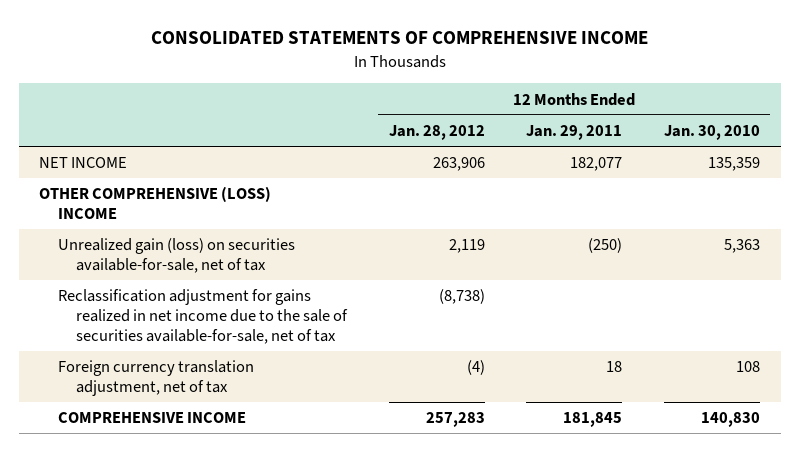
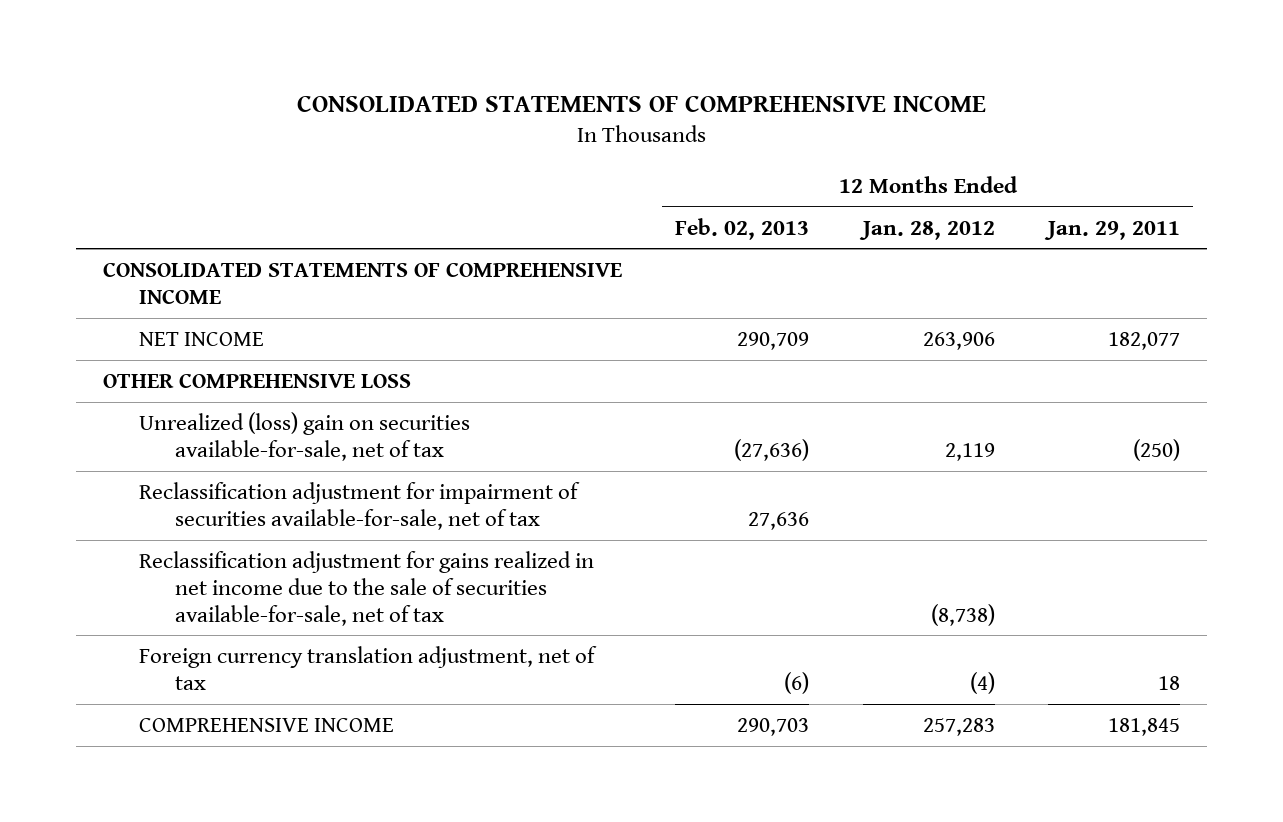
- | 12 Months Ended Jan. 28, 2012 | 12 Months Ended Jan. 29, 2011 | 12 Months Ended Jan. 30, 2010
+ | 12 Months Ended Feb. 02, 2013 | 12 Months Ended Jan. 28, 2012 | 12 Months Ended Jan. 29, 2011
+ CONSOLIDATED STATEMENTS OF COMPREHENSIVE INCOME
- OTHER COMPREHENSIVE (LOSS) INCOME
- Unrealized gain (loss) on securities available-for-sale, net of tax | 2,119 | (250) | 5,363
+ OTHER COMPREHENSIVE LOSS
+ Unrealized (loss) gain on securities available-for-sale, net of tax | (27,636) | 2,119 | (250)
+ Reclassification adjustment for impairment of securities available-for-sale, net of tax | 27,636 | |

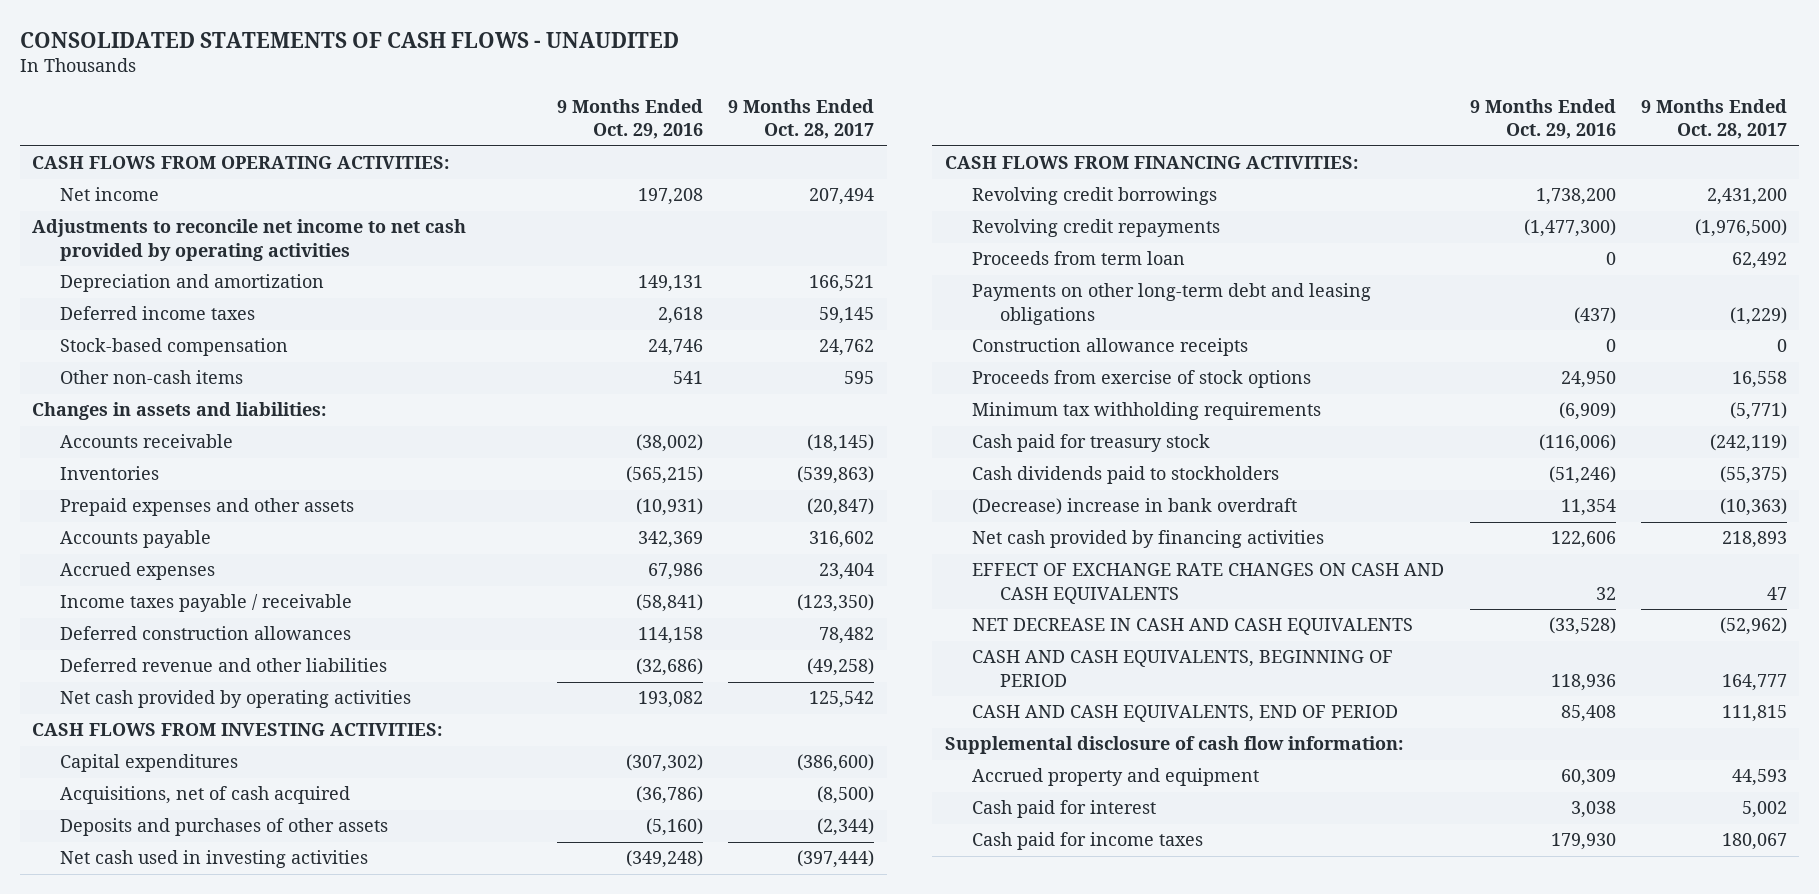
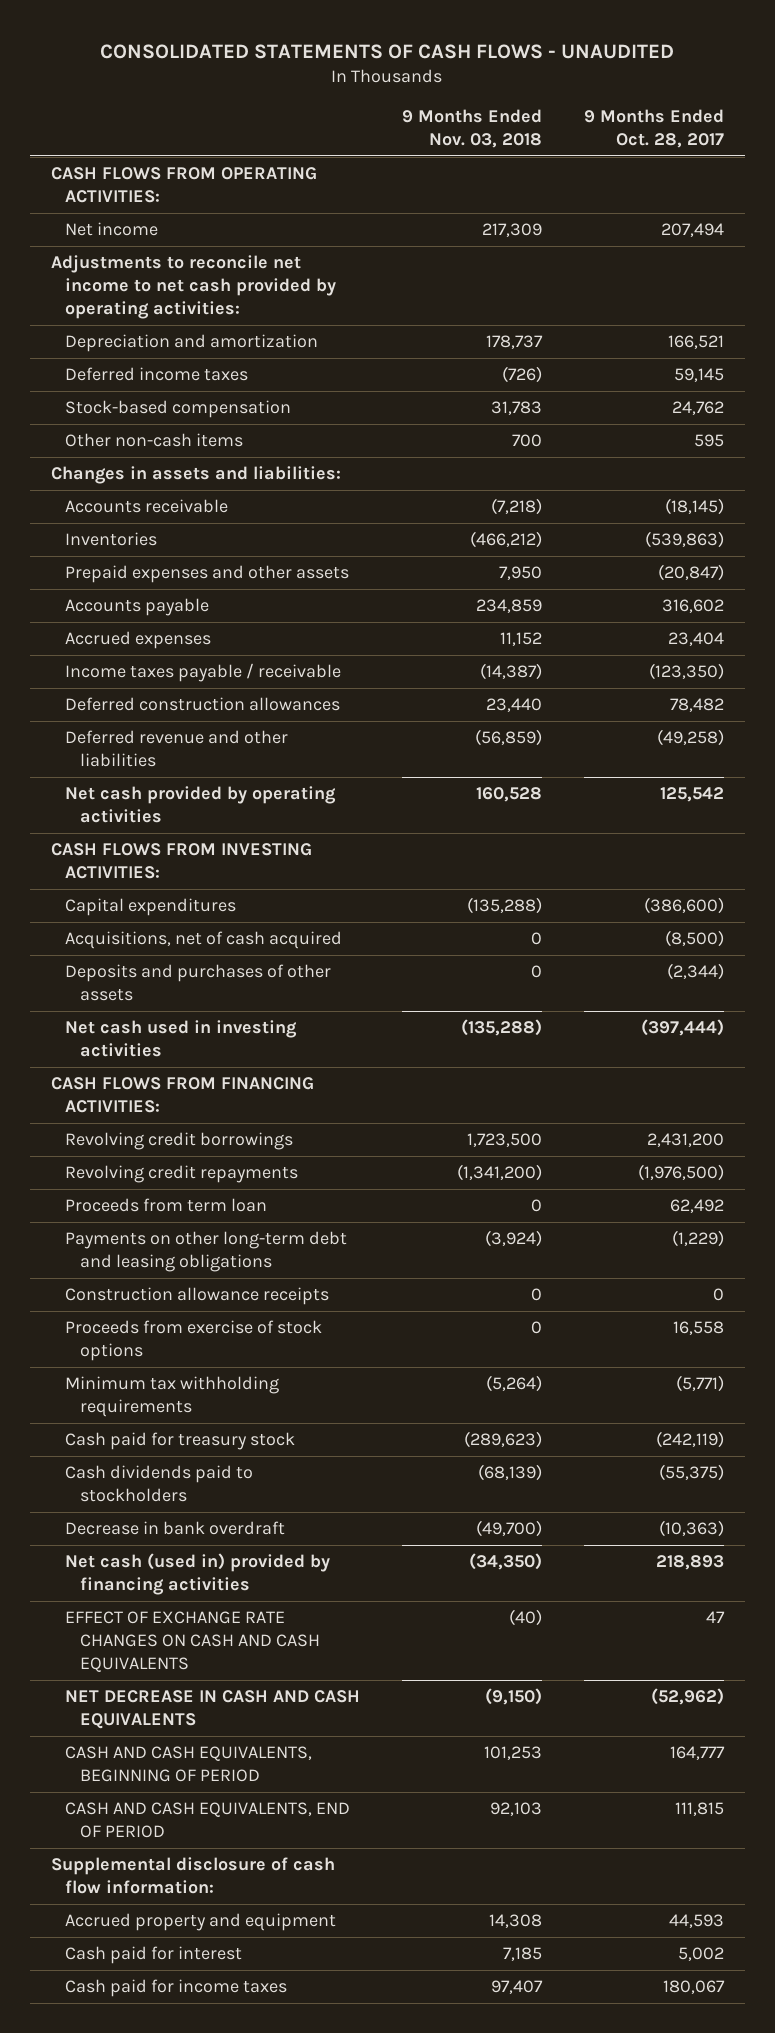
- | 9 Months Ended Oct. 29, 2016 | 9 Months Ended Oct. 28, 2017
+ | 9 Months Ended Nov. 03, 2018 | 9 Months Ended Oct. 28, 2017
- Adjustments to reconcile net income to net cash provided by operating activities
+ Adjustments to reconcile net income to net cash provided by operating activities:
- (Decrease) increase in bank overdraft | 11,354 | (10,363)
- Net cash provided by financing activities | 122,606 | 218,893
+ Decrease in bank overdraft | (49,700) | (10,363)
+ Net cash (used in) provided by financing activities | (34,350) | 218,893

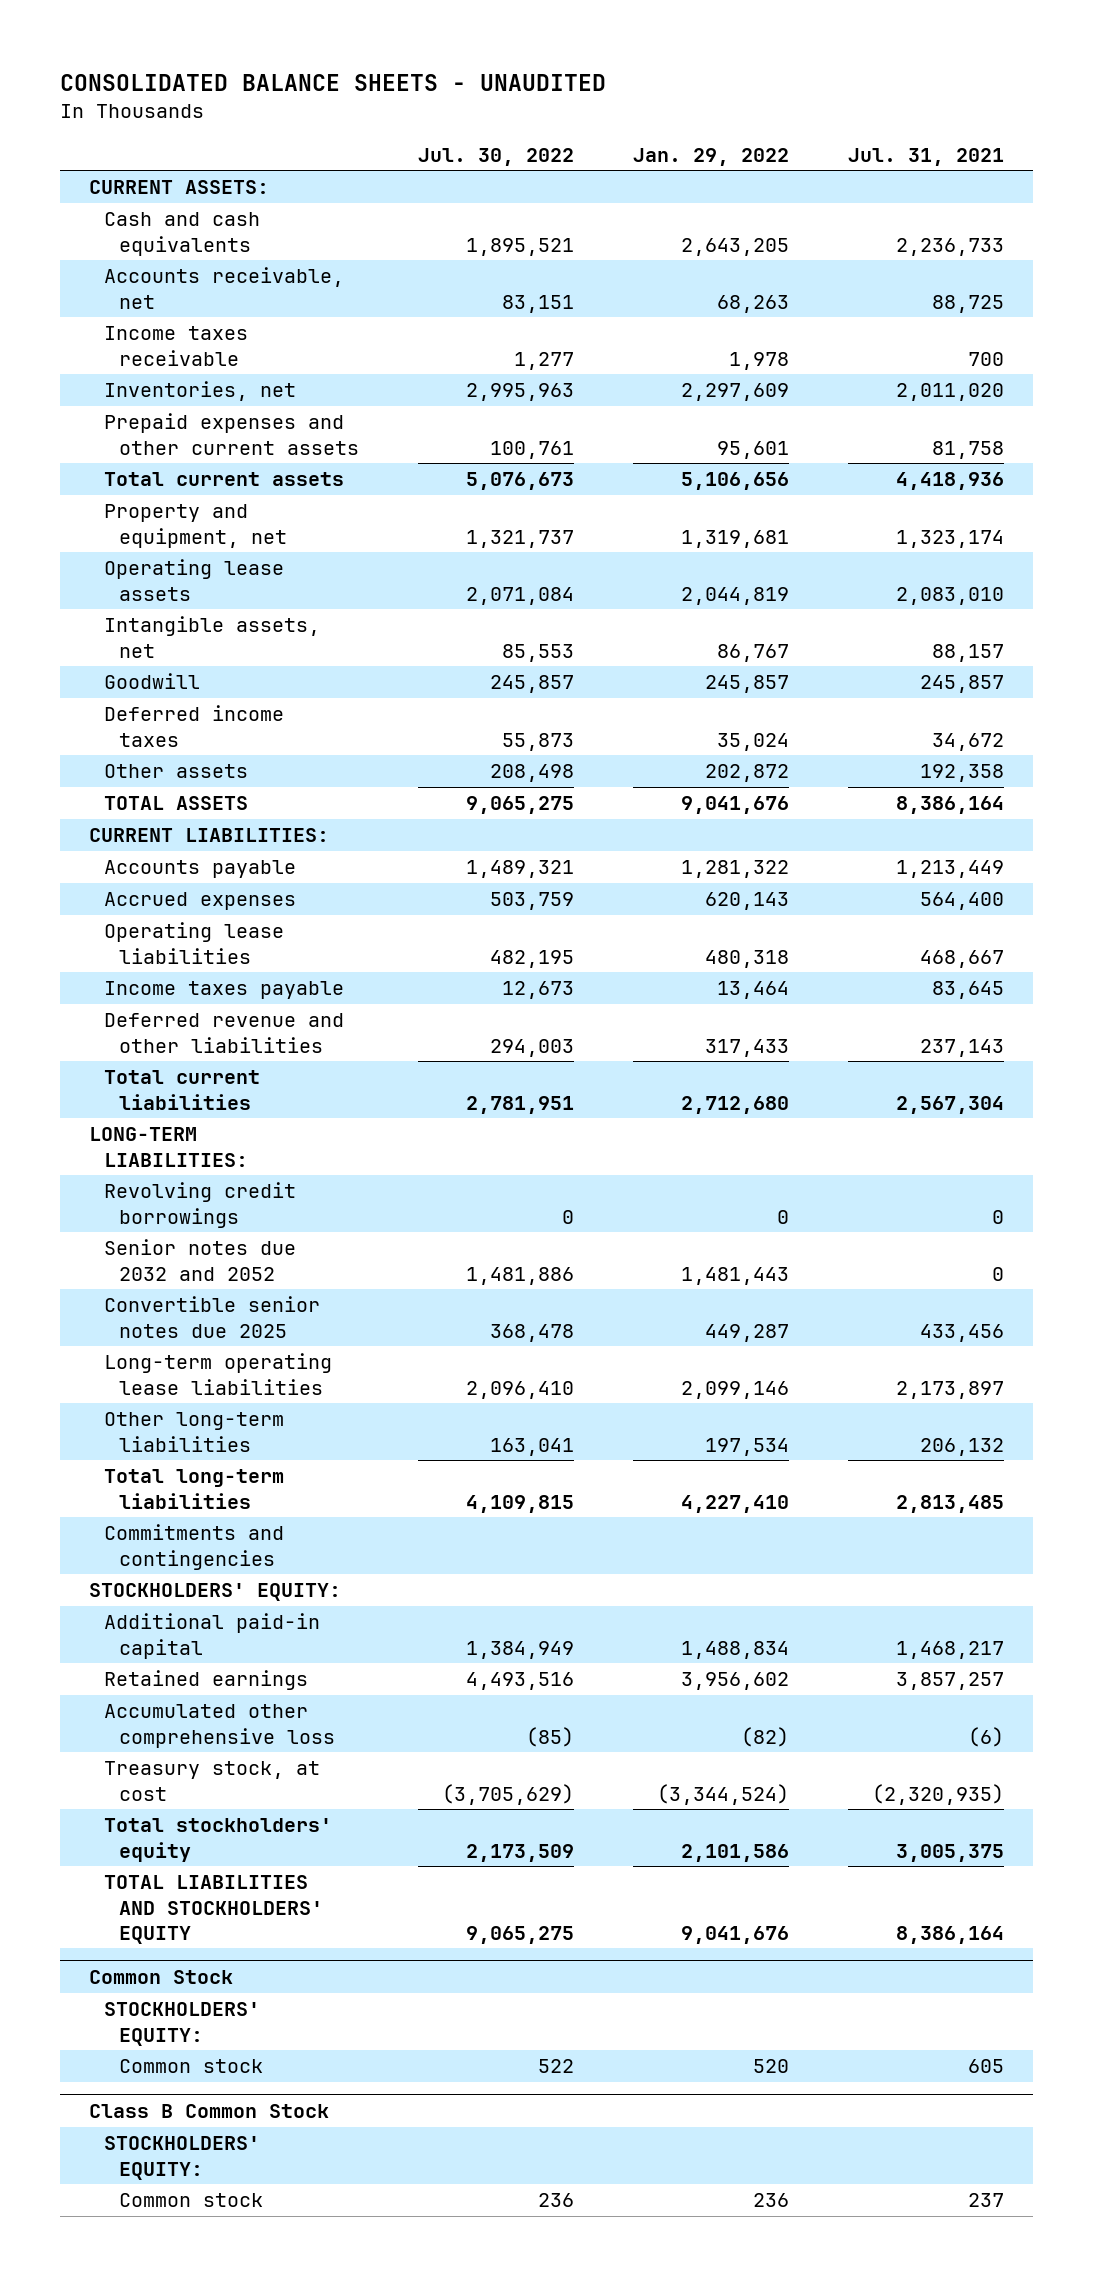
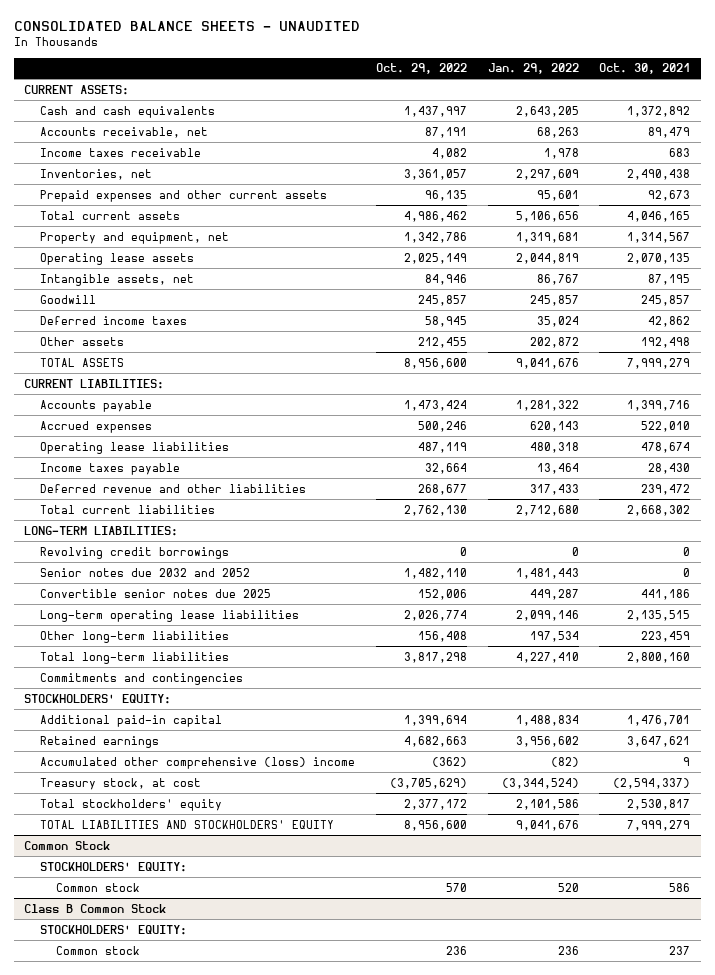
- | Jul. 30, 2022 | Jan. 29, 2022 | Jul. 31, 2021
+ | Oct. 29, 2022 | Jan. 29, 2022 | Oct. 30, 2021
- Accumulated other comprehensive loss | (85) | (82) | (6)
+ Accumulated other comprehensive (loss) income | (362) | (82) | 9

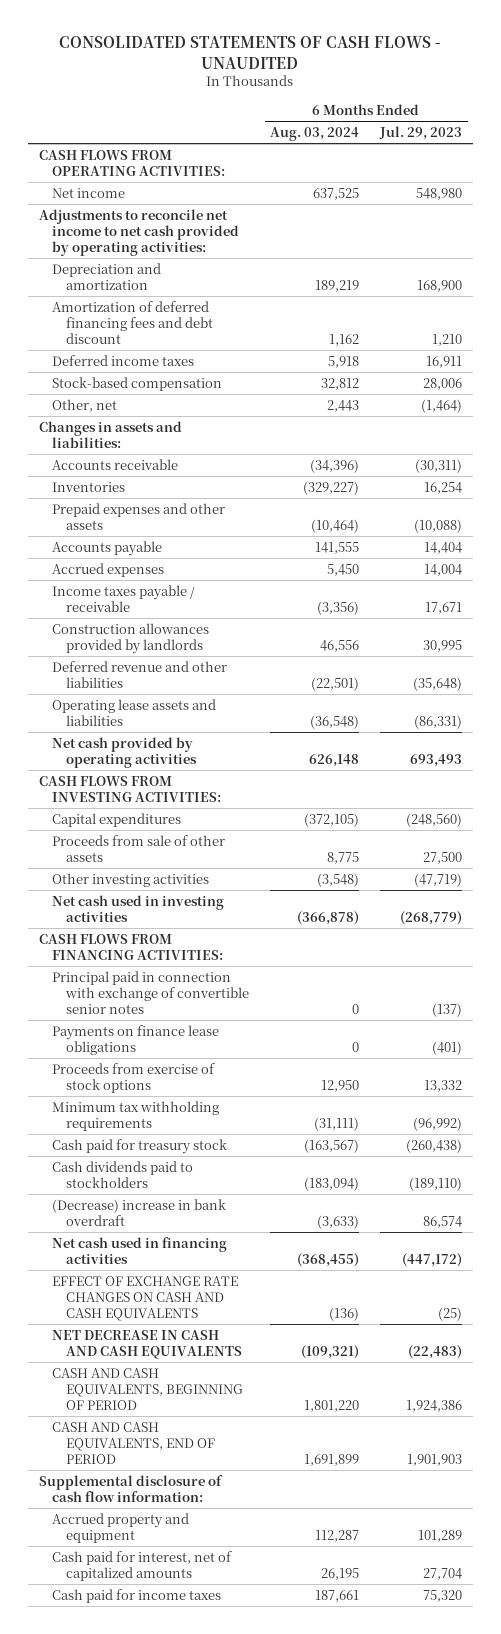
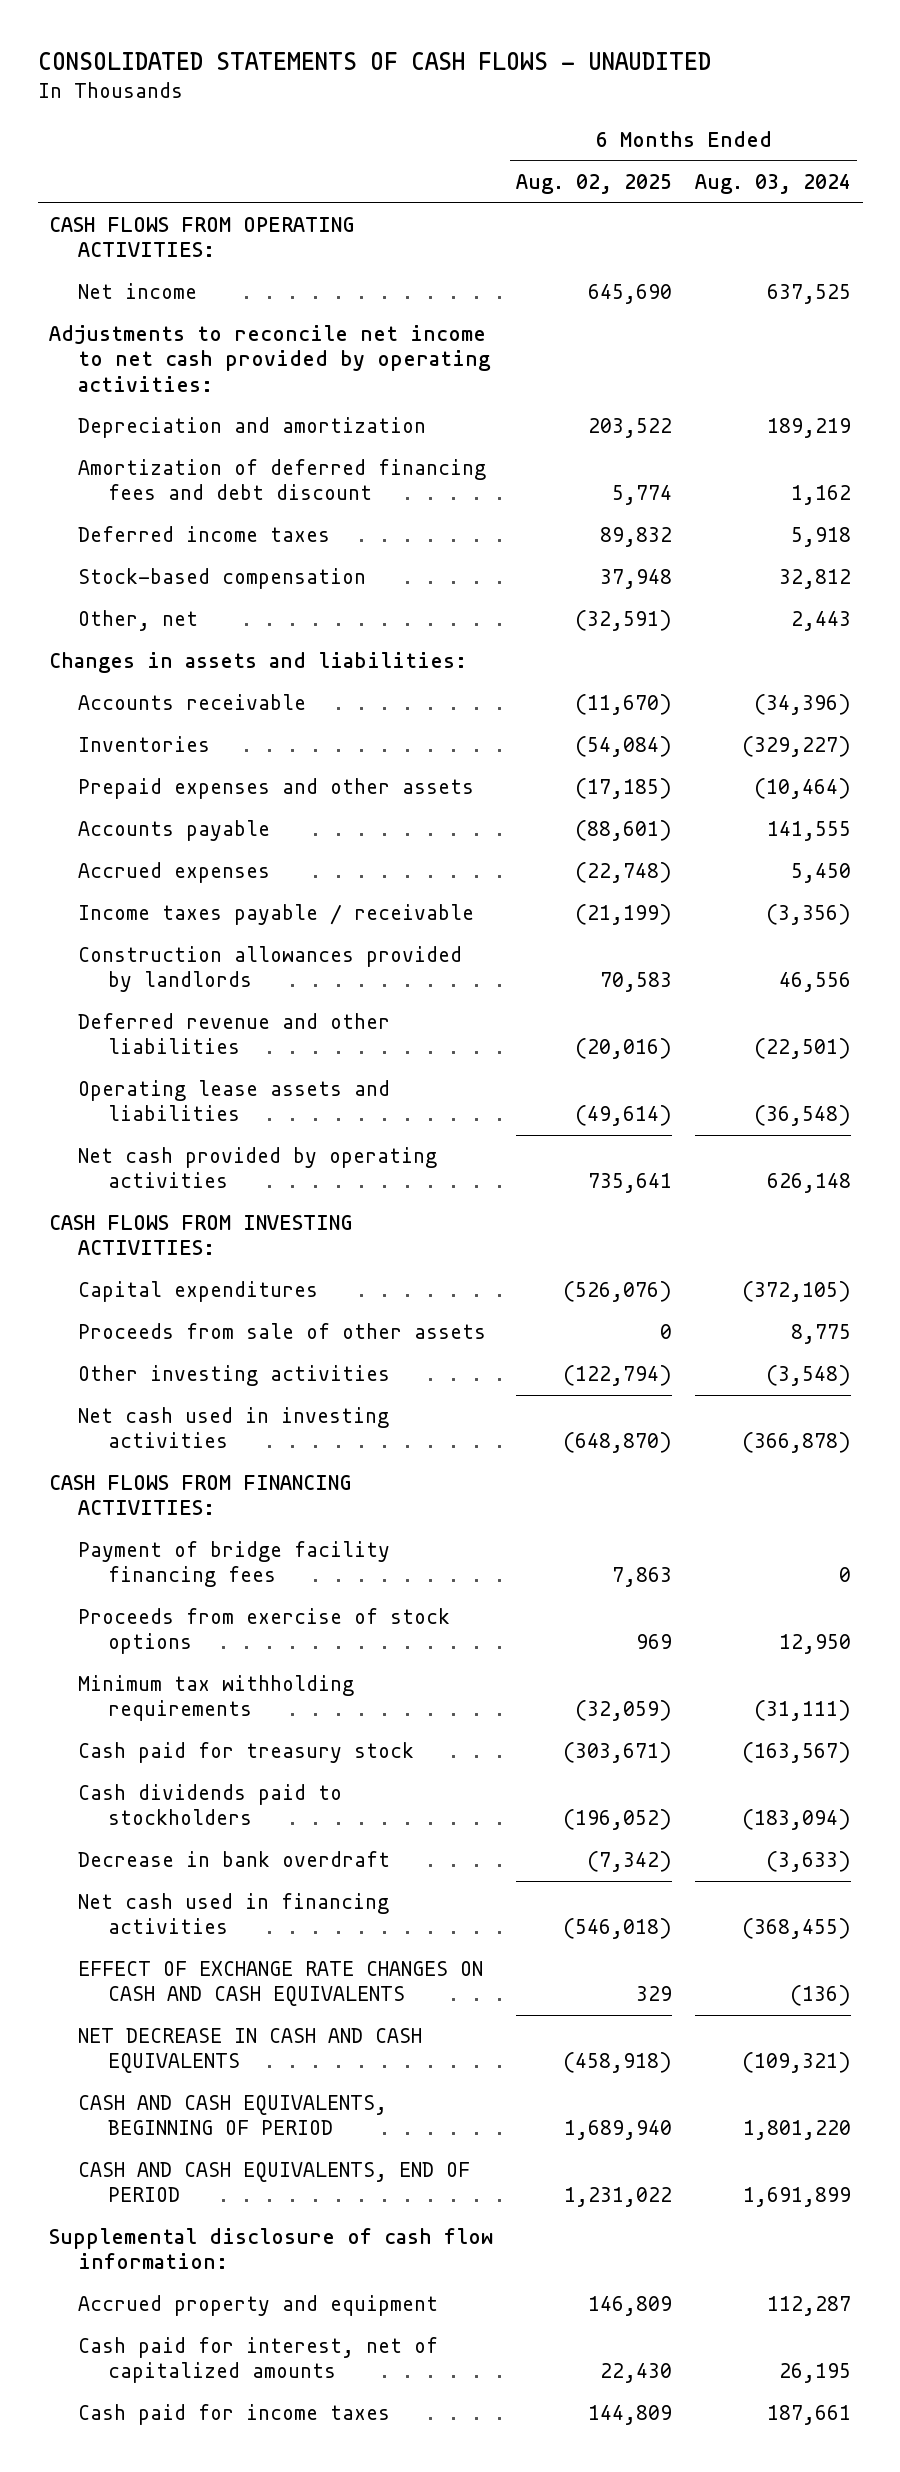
- | 6 Months Ended Aug. 03, 2024 | 6 Months Ended Jul. 29, 2023
+ | 6 Months Ended Aug. 02, 2025 | 6 Months Ended Aug. 03, 2024
- Principal paid in connection with exchange of convertible senior notes | 0 | (137)
- Payments on finance lease obligations | 0 | (401)
+ Payment of bridge facility financing fees | 7,863 | 0
- (Decrease) increase in bank overdraft | (3,633) | 86,574
+ Decrease in bank overdraft | (7,342) | (3,633)

